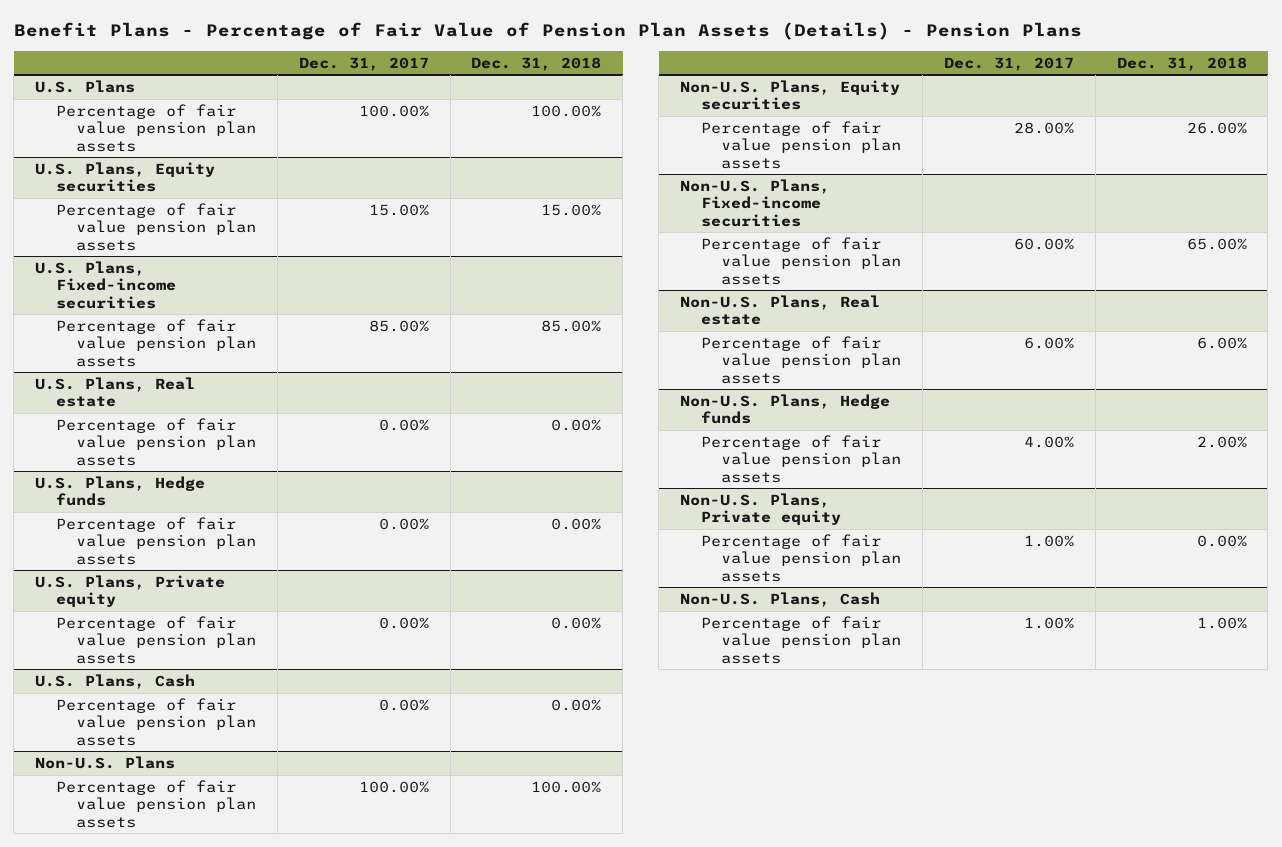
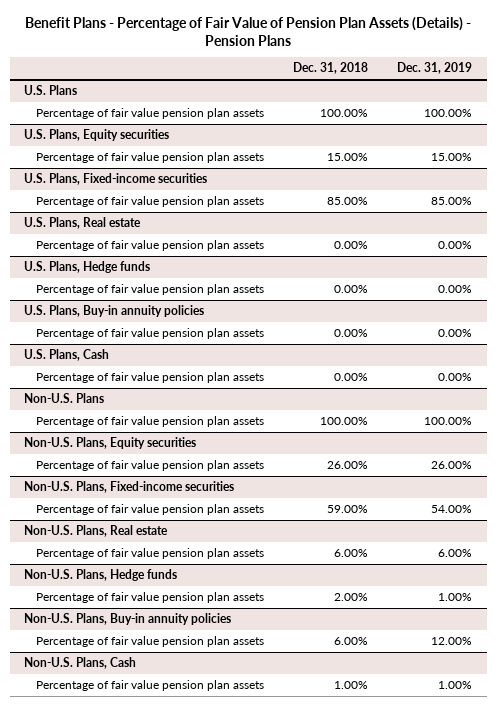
- | Dec. 31, 2017 | Dec. 31, 2018
+ | Dec. 31, 2018 | Dec. 31, 2019
- U.S. Plans, Private equity
+ U.S. Plans, Buy-in annuity policies
@ Non-U.S. Plans, Fixed-income securities
- Percentage of fair value pension plan assets | 60.00% | 65.00%
+ Percentage of fair value pension plan assets | 59.00% | 54.00%
- Non-U.S. Plans, Private equity
- Percentage of fair value pension plan assets | 1.00% | 0.00%
+ Non-U.S. Plans, Buy-in annuity policies
+ Percentage of fair value pension plan assets | 6.00% | 12.00%

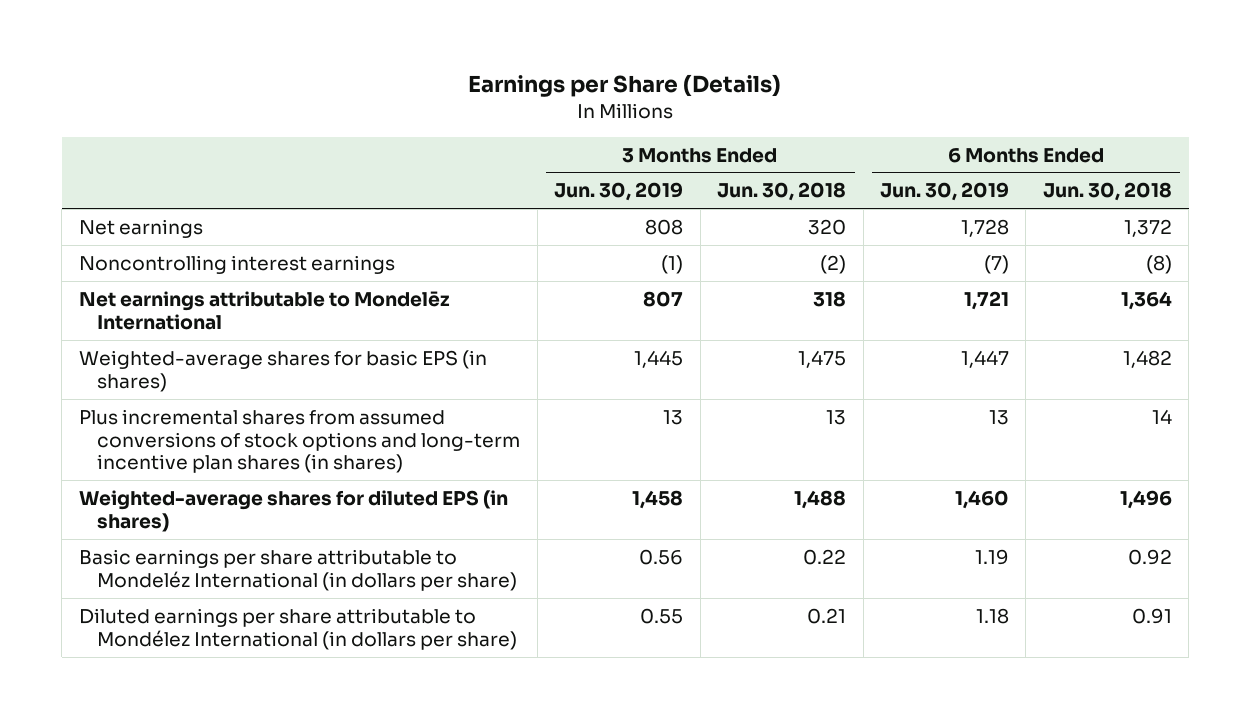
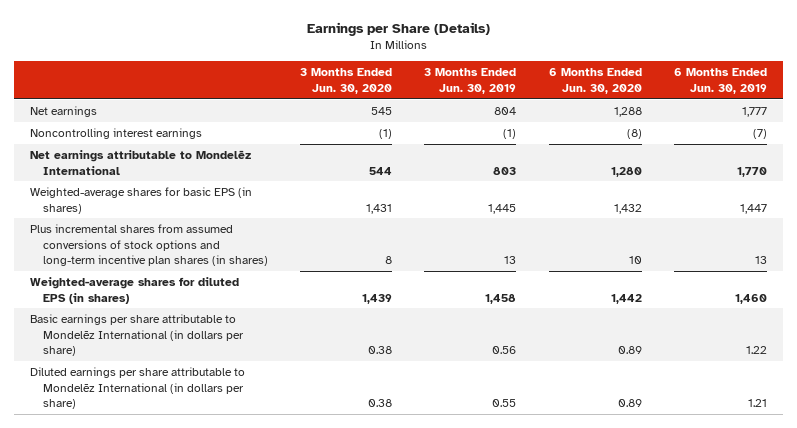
- | 3 Months Ended Jun. 30, 2019 | 3 Months Ended Jun. 30, 2018 | 6 Months Ended Jun. 30, 2019 | 6 Months Ended Jun. 30, 2018
+ | 3 Months Ended Jun. 30, 2020 | 3 Months Ended Jun. 30, 2019 | 6 Months Ended Jun. 30, 2020 | 6 Months Ended Jun. 30, 2019
- Net earnings | 808 | 320 | 1,728 | 1,372
+ Net earnings | 545 | 804 | 1,288 | 1,777
- Net earnings attributable to Mondelēz International | 807 | 318 | 1,721 | 1,364
+ Net earnings attributable to Mondelēz International | 544 | 803 | 1,280 | 1,770
- Basic earnings per share attributable to Mondeléz International (in dollars per share) | 0.56 | 0.22 | 1.19 | 0.92
- Diluted earnings per share attributable to Mondélez International (in dollars per share) | 0.55 | 0.21 | 1.18 | 0.91
+ Basic earnings per share attributable to Mondelēz International (in dollars per share) | 0.38 | 0.56 | 0.89 | 1.22
+ Diluted earnings per share attributable to Mondelēz International (in dollars per share) | 0.38 | 0.55 | 0.89 | 1.21

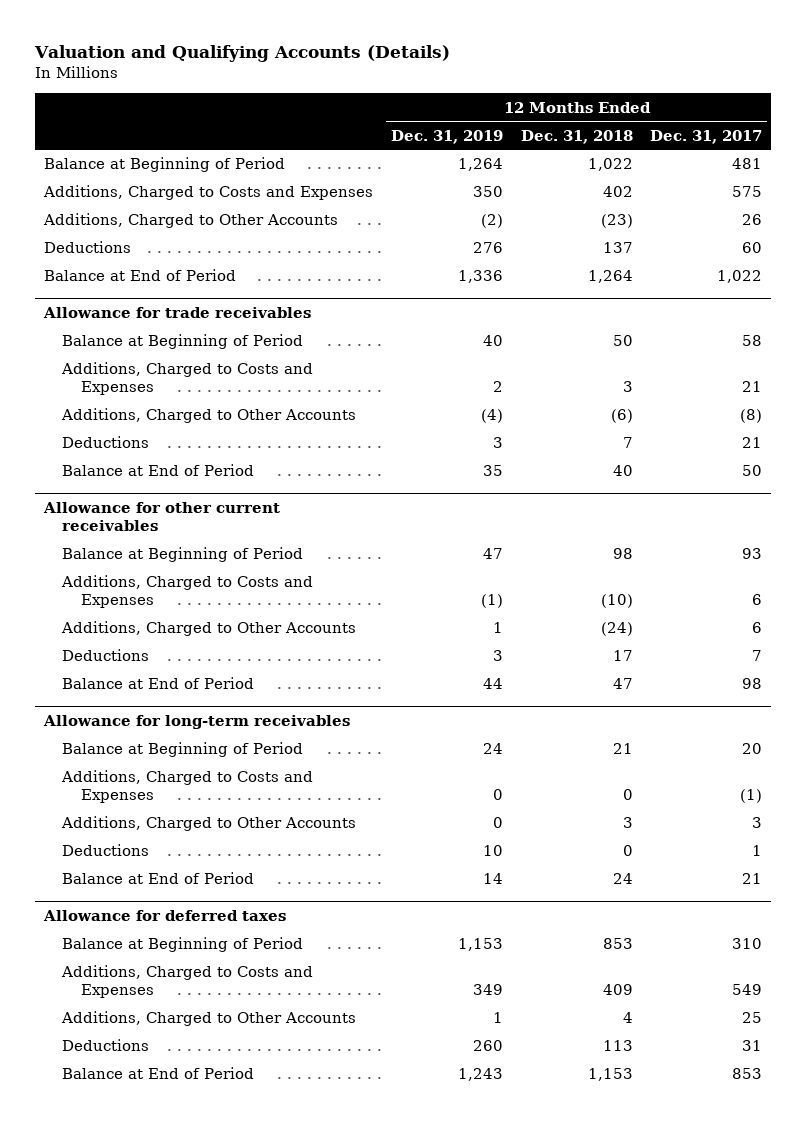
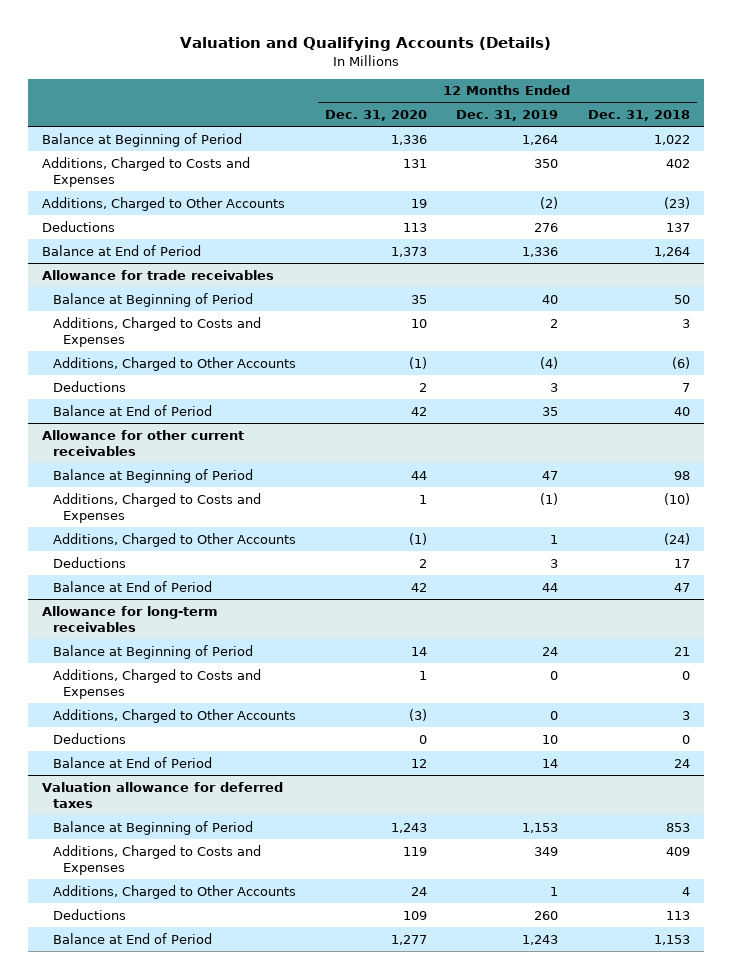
- | 12 Months Ended Dec. 31, 2019 | 12 Months Ended Dec. 31, 2018 | 12 Months Ended Dec. 31, 2017
+ | 12 Months Ended Dec. 31, 2020 | 12 Months Ended Dec. 31, 2019 | 12 Months Ended Dec. 31, 2018
- Allowance for deferred taxes
+ Valuation allowance for deferred taxes

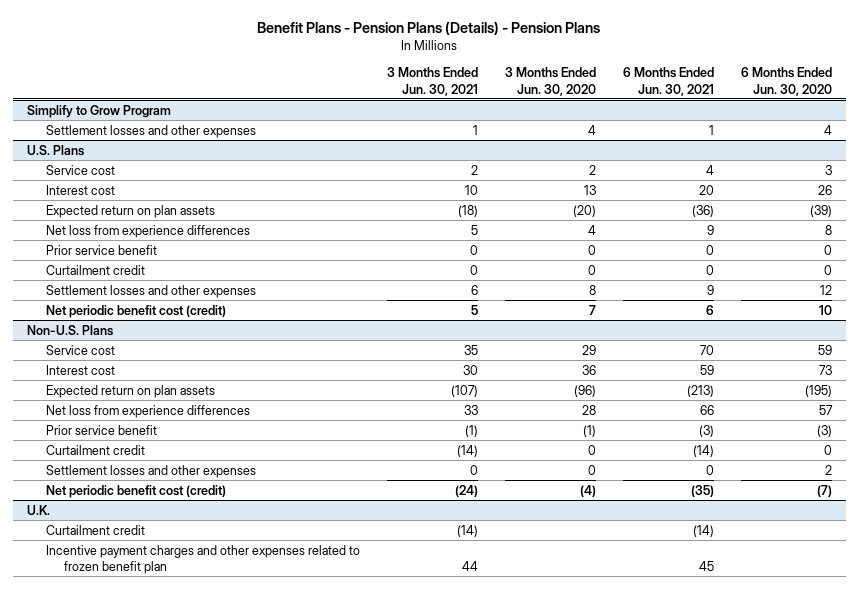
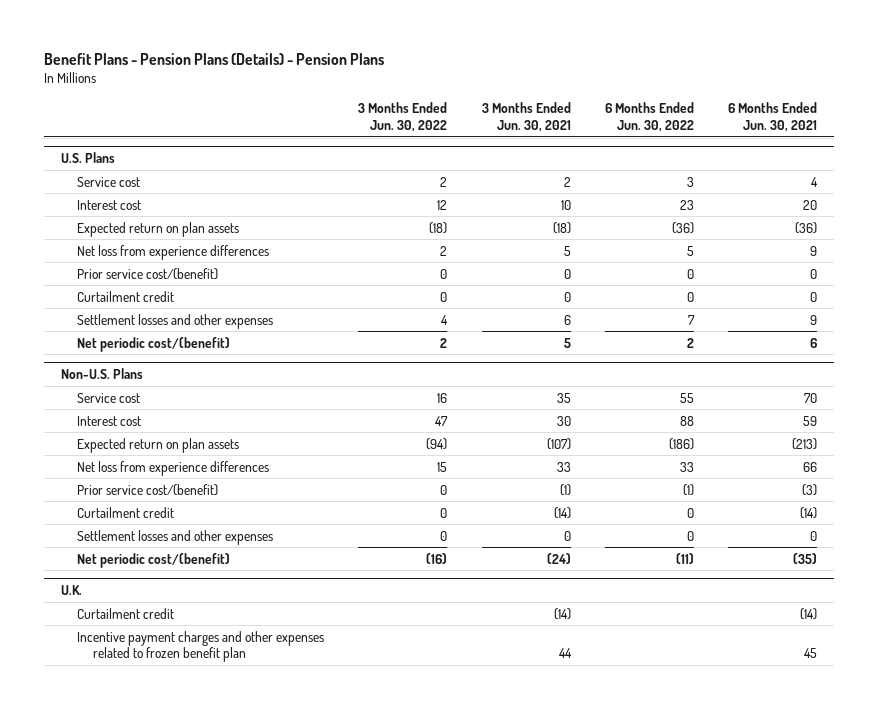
- | 3 Months Ended Jun. 30, 2021 | 3 Months Ended Jun. 30, 2020 | 6 Months Ended Jun. 30, 2021 | 6 Months Ended Jun. 30, 2020
+ | 3 Months Ended Jun. 30, 2022 | 3 Months Ended Jun. 30, 2021 | 6 Months Ended Jun. 30, 2022 | 6 Months Ended Jun. 30, 2021
- Simplify to Grow Program
- Settlement losses and other expenses | 1 | 4 | 1 | 4
@ U.S. Plans
- Prior service benefit | 0 | 0 | 0 | 0
+ Prior service cost/(benefit) | 0 | 0 | 0 | 0
- Net periodic benefit cost (credit) | 5 | 7 | 6 | 10
+ Net periodic cost/(benefit) | 2 | 5 | 2 | 6
@ Non-U.S. Plans
- Prior service benefit | (1) | (1) | (3) | (3)
+ Prior service cost/(benefit) | 0 | (1) | (1) | (3)
- Net periodic benefit cost (credit) | (24) | (4) | (35) | (7)
+ Net periodic cost/(benefit) | (16) | (24) | (11) | (35)

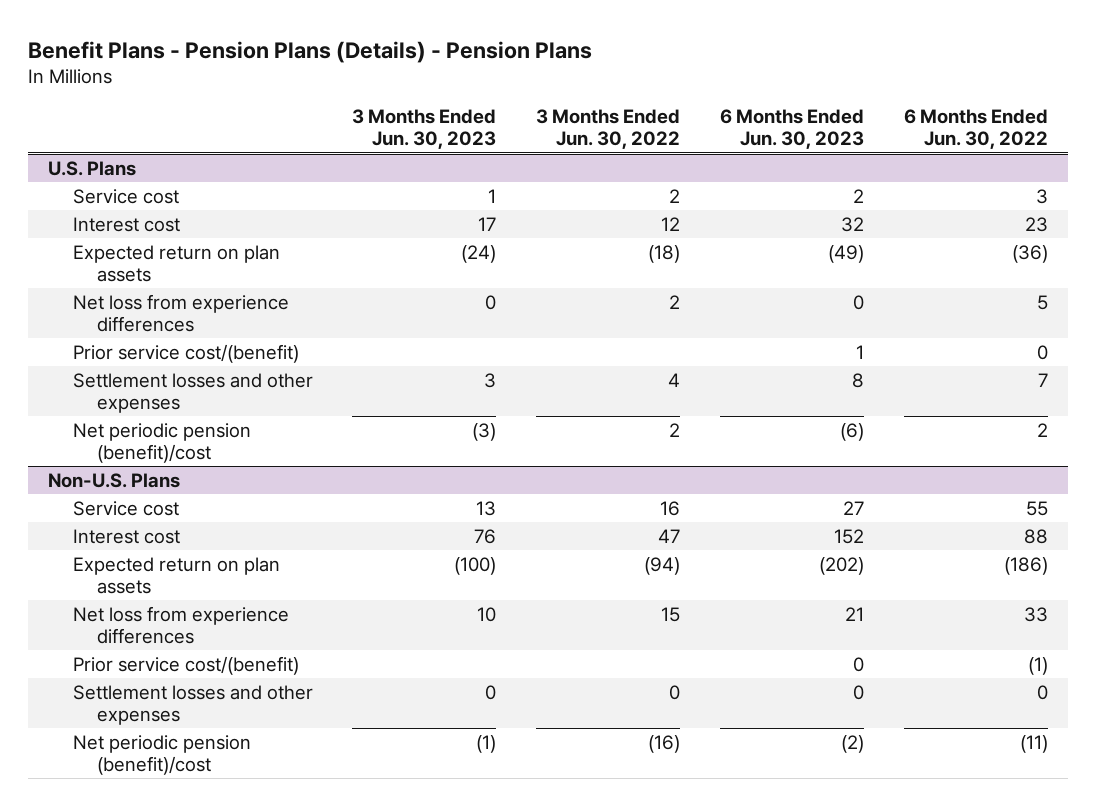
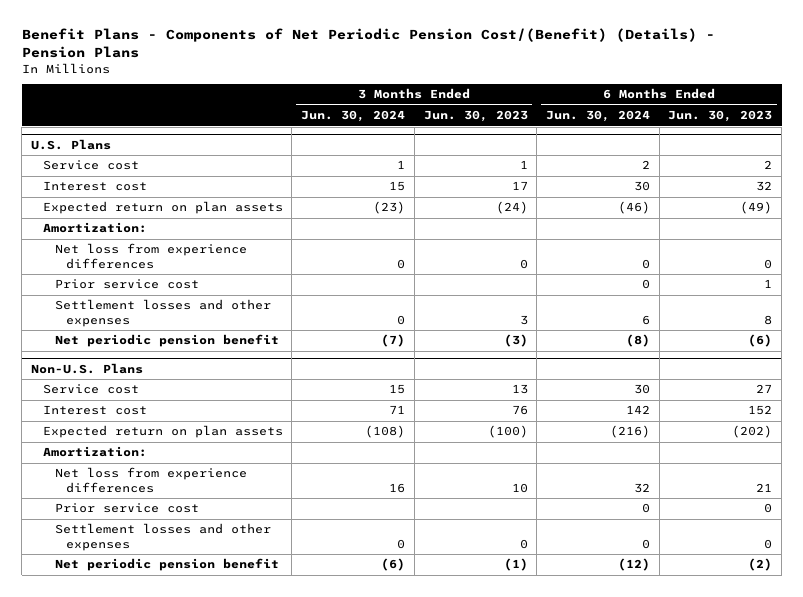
- Benefit Plans - Pension Plans (Details) - Pension Plans
+ Benefit Plans - Components of Net Periodic Pension Cost/(Benefit) (Details) - Pension Plans
- | 3 Months Ended Jun. 30, 2023 | 3 Months Ended Jun. 30, 2022 | 6 Months Ended Jun. 30, 2023 | 6 Months Ended Jun. 30, 2022
+ | 3 Months Ended Jun. 30, 2024 | 3 Months Ended Jun. 30, 2023 | 6 Months Ended Jun. 30, 2024 | 6 Months Ended Jun. 30, 2023
@ U.S. Plans
+ Amortization:
- Prior service cost/(benefit) | | | 1 | 0
+ Prior service cost | | | 0 | 1
- Net periodic pension (benefit)/cost | (3) | 2 | (6) | 2
+ Net periodic pension benefit | (7) | (3) | (8) | (6)
@ Non-U.S. Plans
+ Amortization:
- Prior service cost/(benefit) | | | 0 | (1)
+ Prior service cost | | | 0 | 0
- Net periodic pension (benefit)/cost | (1) | (16) | (2) | (11)
+ Net periodic pension benefit | (6) | (1) | (12) | (2)

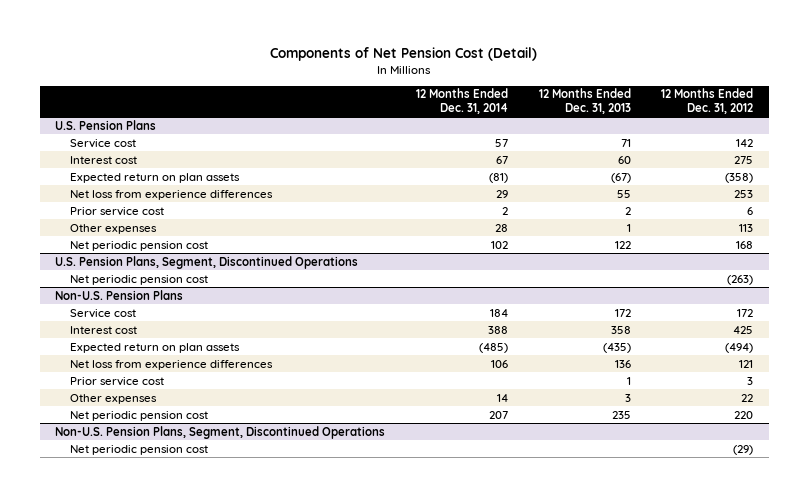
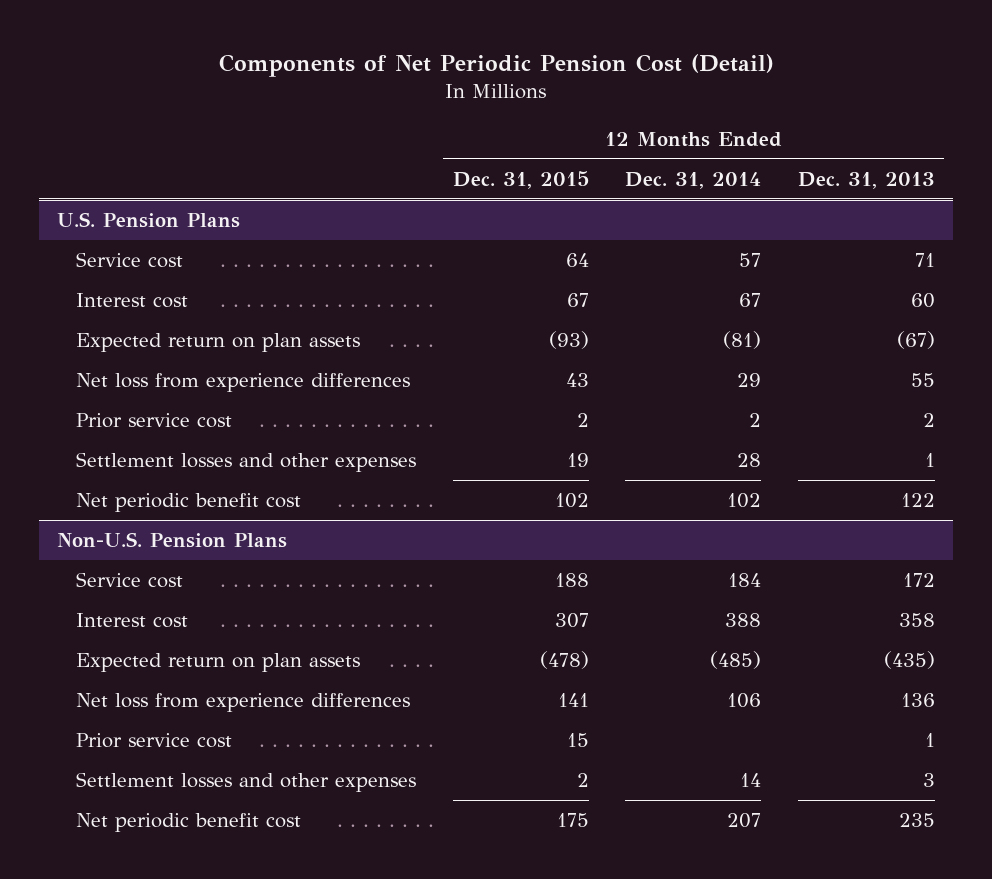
- Components of Net Pension Cost (Detail)
+ Components of Net Periodic Pension Cost (Detail)
- | 12 Months Ended Dec. 31, 2014 | 12 Months Ended Dec. 31, 2013 | 12 Months Ended Dec. 31, 2012
+ | 12 Months Ended Dec. 31, 2015 | 12 Months Ended Dec. 31, 2014 | 12 Months Ended Dec. 31, 2013
@ U.S. Pension Plans
- Other expenses | 28 | 1 | 113
- Net periodic pension cost | 102 | 122 | 168
- U.S. Pension Plans, Segment, Discontinued Operations
- Net periodic pension cost | | | (263)
@ U.S. Pension Plans
+ Settlement losses and other expenses | 19 | 28 | 1
+ Net periodic benefit cost | 102 | 102 | 122
@ Non-U.S. Pension Plans
- Other expenses | 14 | 3 | 22
- Net periodic pension cost | 207 | 235 | 220
- Non-U.S. Pension Plans, Segment, Discontinued Operations
- Net periodic pension cost | | | (29)
@ Non-U.S. Pension Plans
+ Settlement losses and other expenses | 2 | 14 | 3
+ Net periodic benefit cost | 175 | 207 | 235

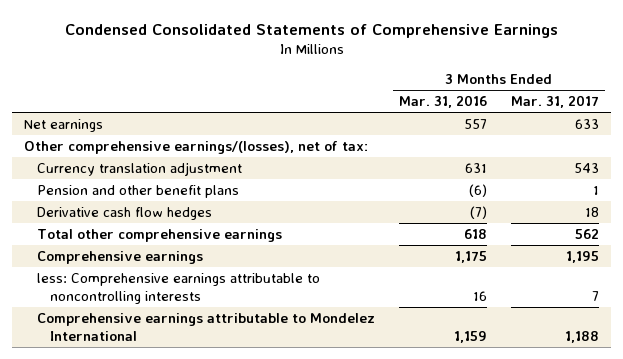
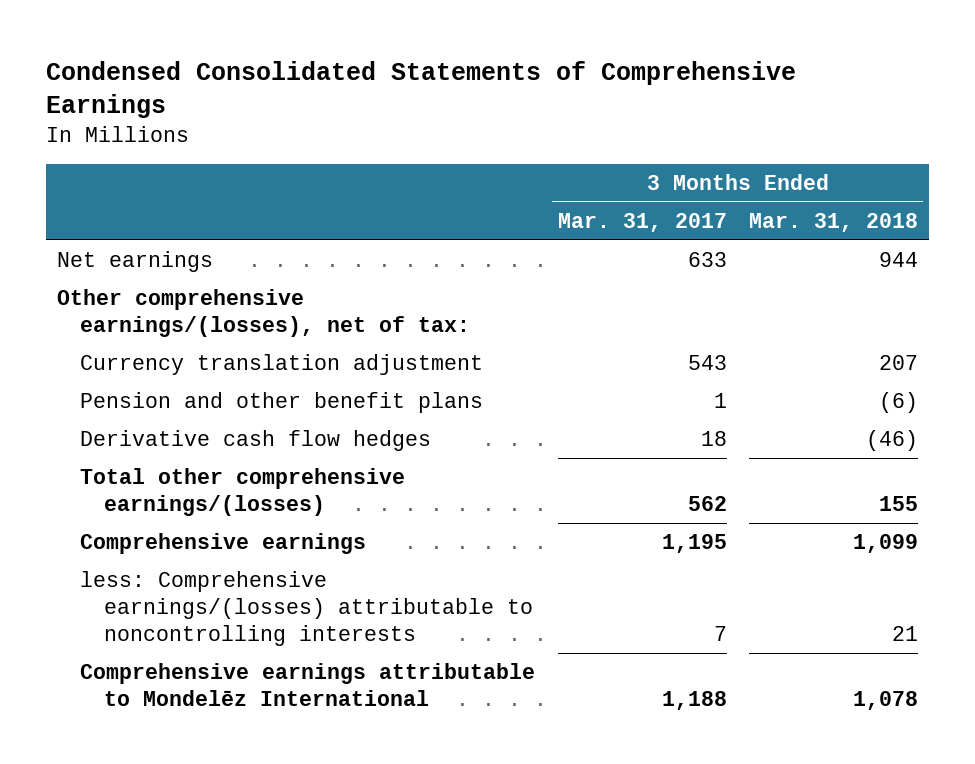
- | 3 Months Ended Mar. 31, 2016 | 3 Months Ended Mar. 31, 2017
+ | 3 Months Ended Mar. 31, 2017 | 3 Months Ended Mar. 31, 2018
- Total other comprehensive earnings | 618 | 562
+ Total other comprehensive earnings/(losses) | 562 | 155
- less: Comprehensive earnings attributable to noncontrolling interests | 16 | 7
- Comprehensive earnings attributable to Mondelez International | 1,159 | 1,188
+ less: Comprehensive earnings/(losses) attributable to noncontrolling interests | 7 | 21
+ Comprehensive earnings attributable to Mondelēz International | 1,188 | 1,078

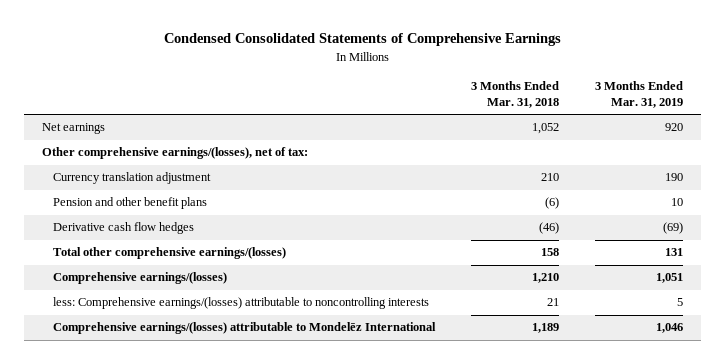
- | 3 Months Ended Mar. 31, 2017 | 3 Months Ended Mar. 31, 2018
+ | 3 Months Ended Mar. 31, 2018 | 3 Months Ended Mar. 31, 2019
- Net earnings | 633 | 944
+ Net earnings | 1,052 | 920
- Currency translation adjustment | 543 | 207
+ Currency translation adjustment | 210 | 190
- Total other comprehensive earnings/(losses) | 562 | 155
- Comprehensive earnings | 1,195 | 1,099
+ Total other comprehensive earnings/(losses) | 158 | 131
+ Comprehensive earnings/(losses) | 1,210 | 1,051
- Comprehensive earnings attributable to Mondelēz International | 1,188 | 1,078
+ Comprehensive earnings/(losses) attributable to Mondelēz International | 1,189 | 1,046

